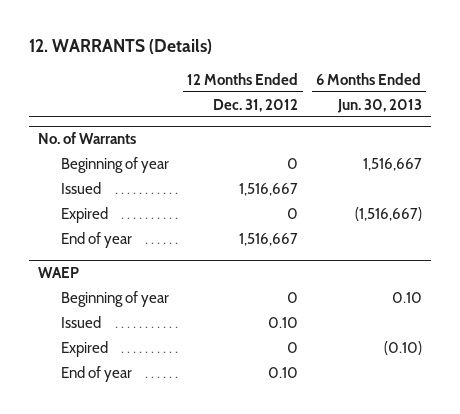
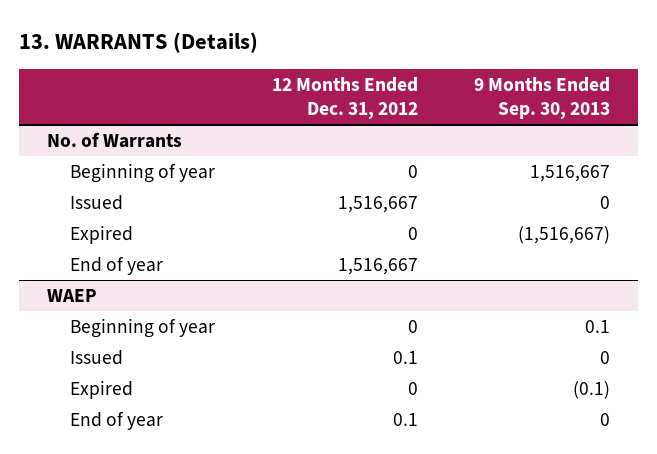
- 12. WARRANTS (Details)
+ 13. WARRANTS (Details)
- | 12 Months Ended Dec. 31, 2012 | 6 Months Ended Jun. 30, 2013
+ | 12 Months Ended Dec. 31, 2012 | 9 Months Ended Sep. 30, 2013
@ WAEP
- Issued | 0.10 |
+ Issued | 0.1 | 0
- End of year | 0.10 |
+ End of year | 0.1 | 0

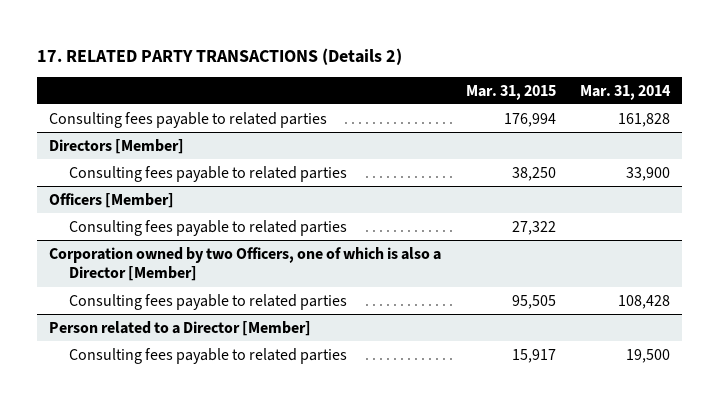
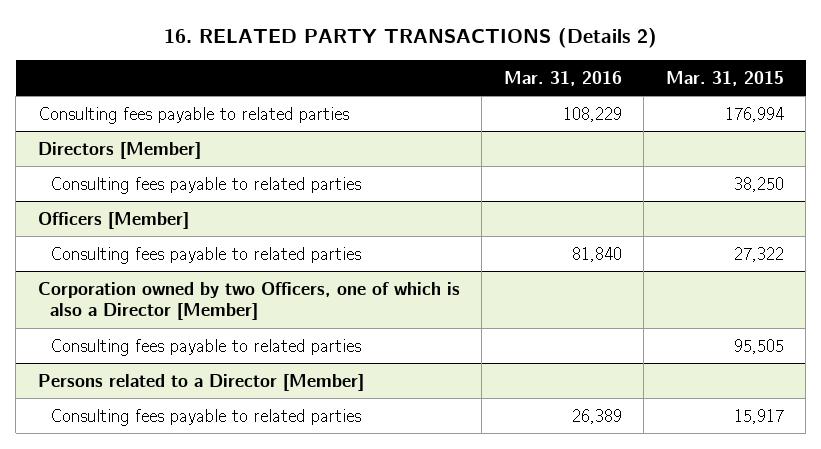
- 17. RELATED PARTY TRANSACTIONS (Details 2)
+ 16. RELATED PARTY TRANSACTIONS (Details 2)
- | Mar. 31, 2015 | Mar. 31, 2014
+ | Mar. 31, 2016 | Mar. 31, 2015
- Person related to a Director [Member]
+ Persons related to a Director [Member]

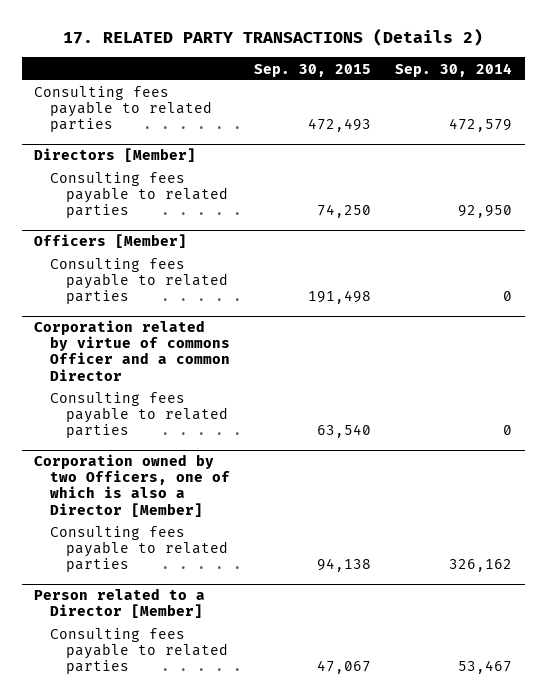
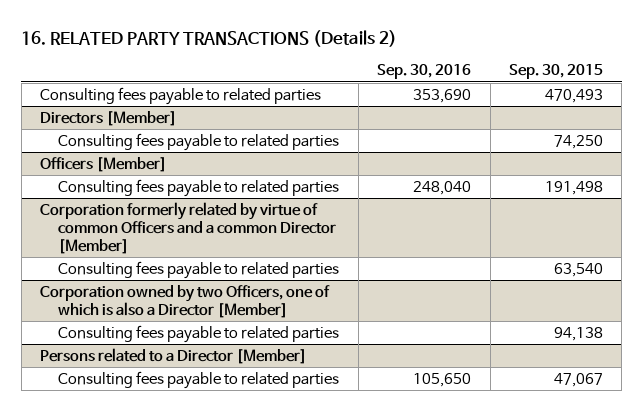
- 17. RELATED PARTY TRANSACTIONS (Details 2)
+ 16. RELATED PARTY TRANSACTIONS (Details 2)
- | Sep. 30, 2015 | Sep. 30, 2014
+ | Sep. 30, 2016 | Sep. 30, 2015
- Consulting fees payable to related parties | 472,493 | 472,579
+ Consulting fees payable to related parties | 353,690 | 470,493
- Corporation related by virtue of commons Officer and a common Director
+ Corporation formerly related by virtue of common Officers and a common Director [Member]
- Person related to a Director [Member]
+ Persons related to a Director [Member]

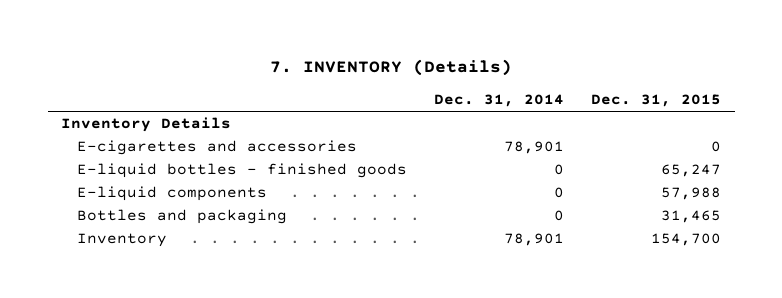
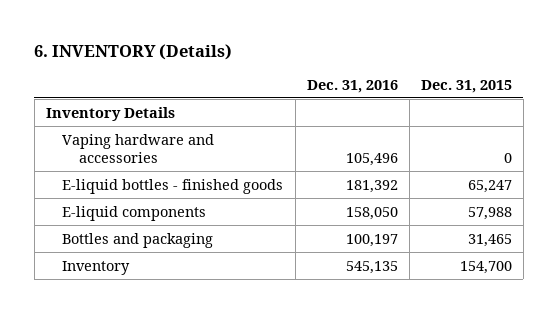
- 7. INVENTORY (Details)
+ 6. INVENTORY (Details)
- | Dec. 31, 2014 | Dec. 31, 2015
+ | Dec. 31, 2016 | Dec. 31, 2015
- E-cigarettes and accessories | 78,901 | 0
+ Vaping hardware and accessories | 105,496 | 0

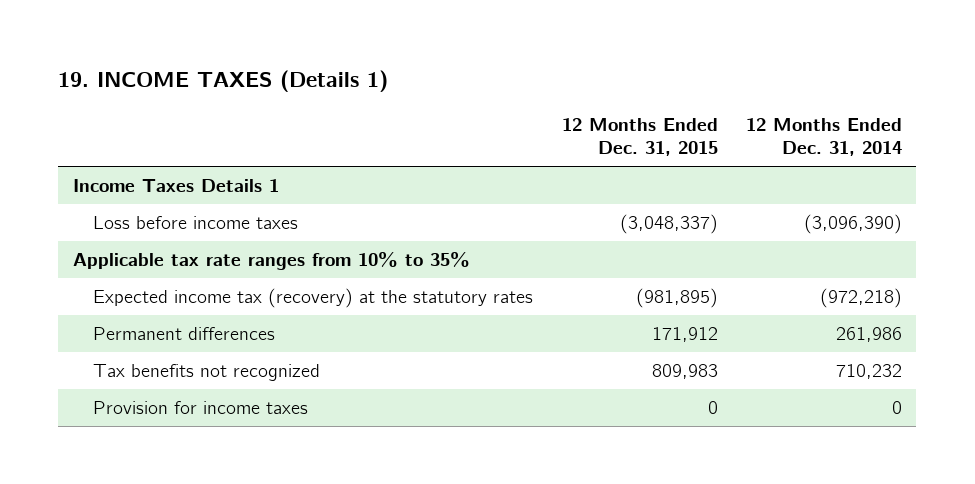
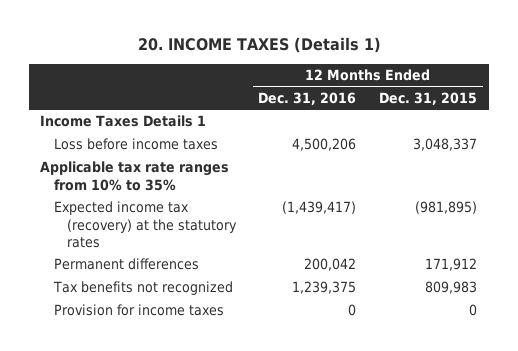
- 19. INCOME TAXES (Details 1)
+ 20. INCOME TAXES (Details 1)
- | 12 Months Ended Dec. 31, 2015 | 12 Months Ended Dec. 31, 2014
+ | 12 Months Ended Dec. 31, 2016 | 12 Months Ended Dec. 31, 2015
- Loss before income taxes | (3,048,337) | (3,096,390)
+ Loss before income taxes | 4,500,206 | 3,048,337

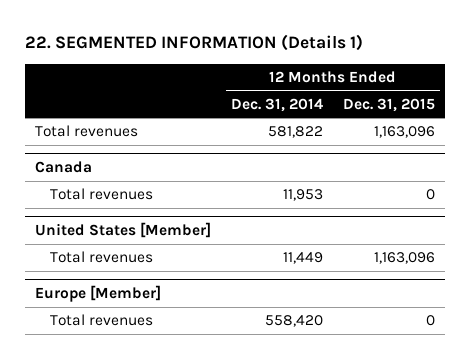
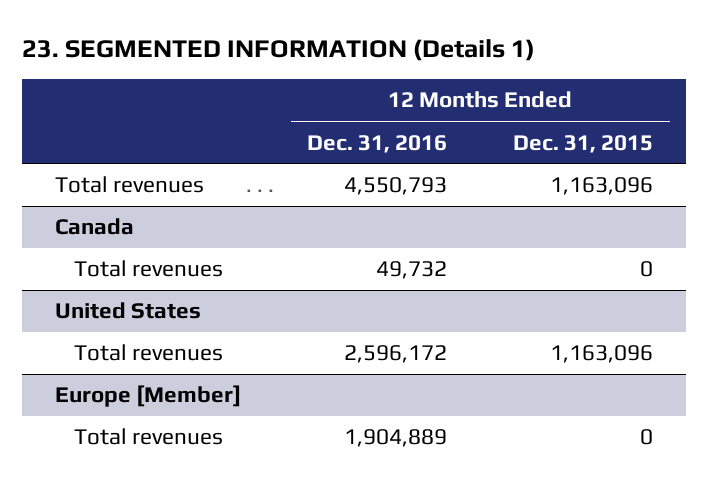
- 22. SEGMENTED INFORMATION (Details 1)
+ 23. SEGMENTED INFORMATION (Details 1)
- | 12 Months Ended Dec. 31, 2014 | 12 Months Ended Dec. 31, 2015
+ | 12 Months Ended Dec. 31, 2016 | 12 Months Ended Dec. 31, 2015
- United States [Member]
+ United States

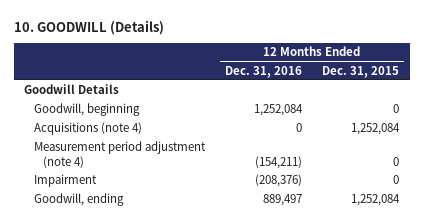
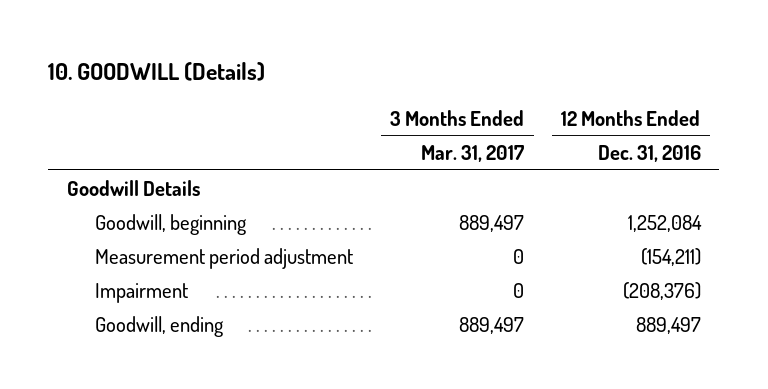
- | 12 Months Ended Dec. 31, 2016 | 12 Months Ended Dec. 31, 2015
+ | 3 Months Ended Mar. 31, 2017 | 12 Months Ended Dec. 31, 2016
- Acquisitions (note 4) | 0 | 1,252,084
- Measurement period adjustment (note 4) | (154,211) | 0
+ Measurement period adjustment | 0 | (154,211)

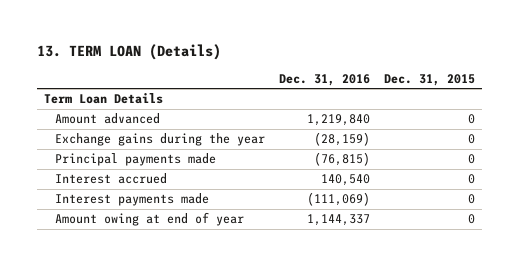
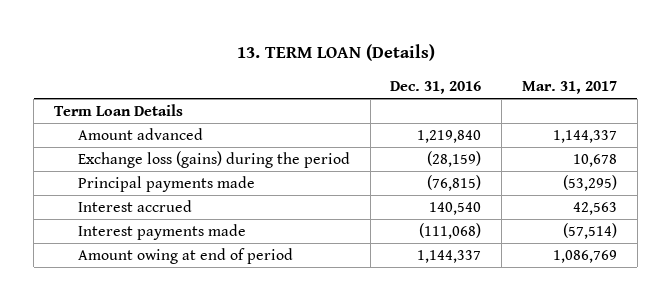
- | Dec. 31, 2016 | Dec. 31, 2015
+ | Dec. 31, 2016 | Mar. 31, 2017
- Exchange gains during the year | (28,159) | 0
+ Exchange loss (gains) during the period | (28,159) | 10,678
- Interest payments made | (111,069) | 0
- Amount owing at end of year | 1,144,337 | 0
+ Interest payments made | (111,068) | (57,514)
+ Amount owing at end of period | 1,144,337 | 1,086,769

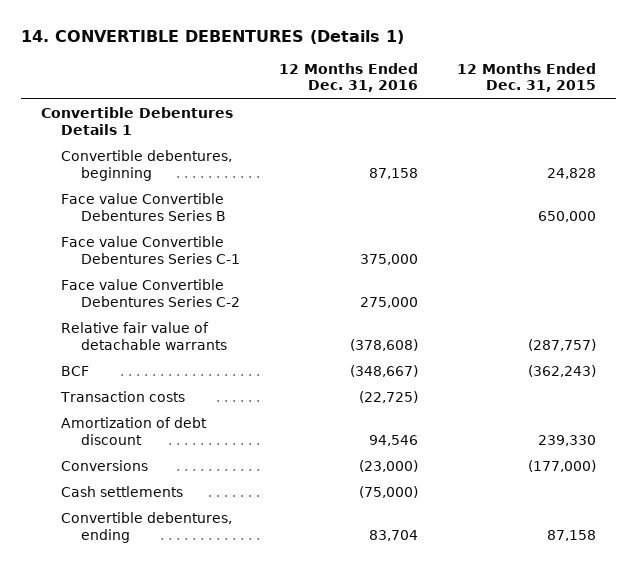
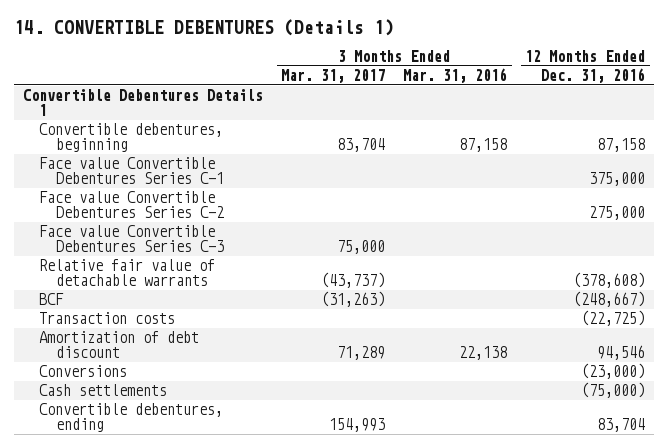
- | 12 Months Ended Dec. 31, 2016 | 12 Months Ended Dec. 31, 2015
+ | 3 Months Ended Mar. 31, 2017 | 3 Months Ended Mar. 31, 2016 | 12 Months Ended Dec. 31, 2016
- Face value Convertible Debentures Series B | | 650,000
+ Face value Convertible Debentures Series C-3 | 75,000 | |
- BCF | (348,667) | (362,243)
+ BCF | (31,263) | | (248,667)

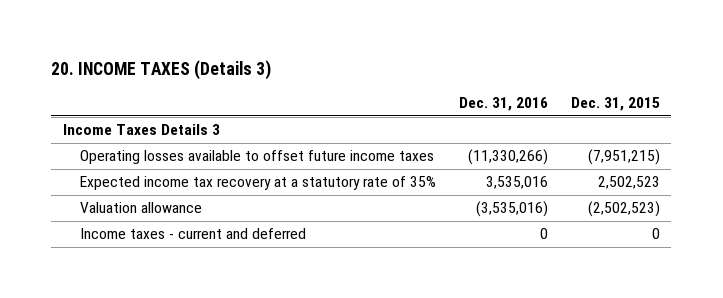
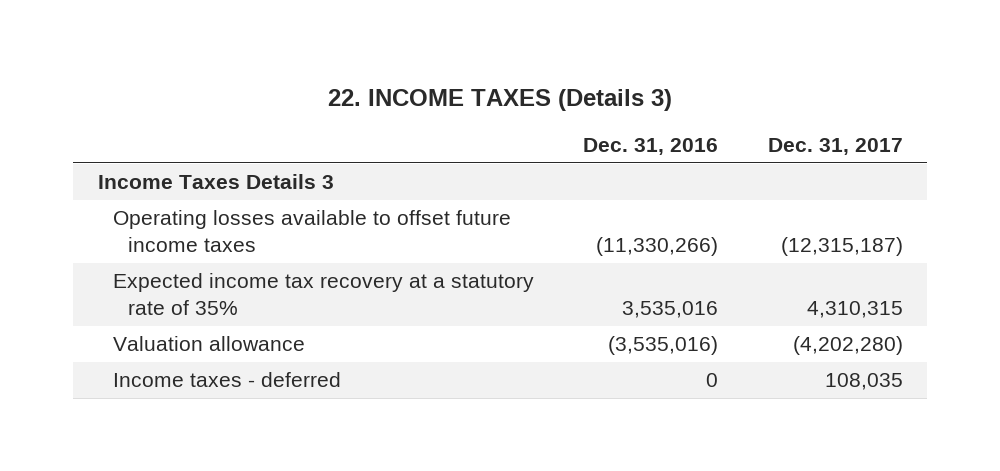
- 20. INCOME TAXES (Details 3)
+ 22. INCOME TAXES (Details 3)
- | Dec. 31, 2016 | Dec. 31, 2015
+ | Dec. 31, 2016 | Dec. 31, 2017
- Income taxes - current and deferred | 0 | 0
+ Income taxes - deferred | 0 | 108,035

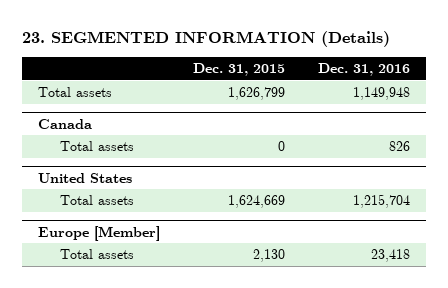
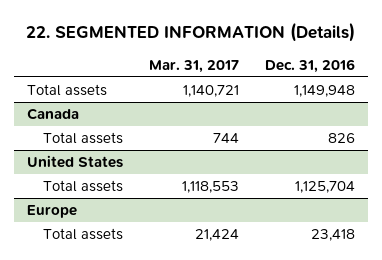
- 23. SEGMENTED INFORMATION (Details)
+ 22. SEGMENTED INFORMATION (Details)
- | Dec. 31, 2015 | Dec. 31, 2016
+ | Mar. 31, 2017 | Dec. 31, 2016
@ United States
- Total assets | 1,624,669 | 1,215,704
- Europe [Member]
@ United States
+ Total assets | 1,118,553 | 1,125,704
+ Europe

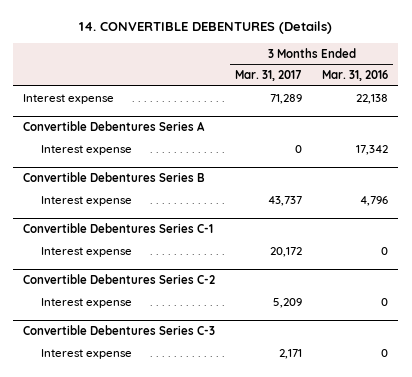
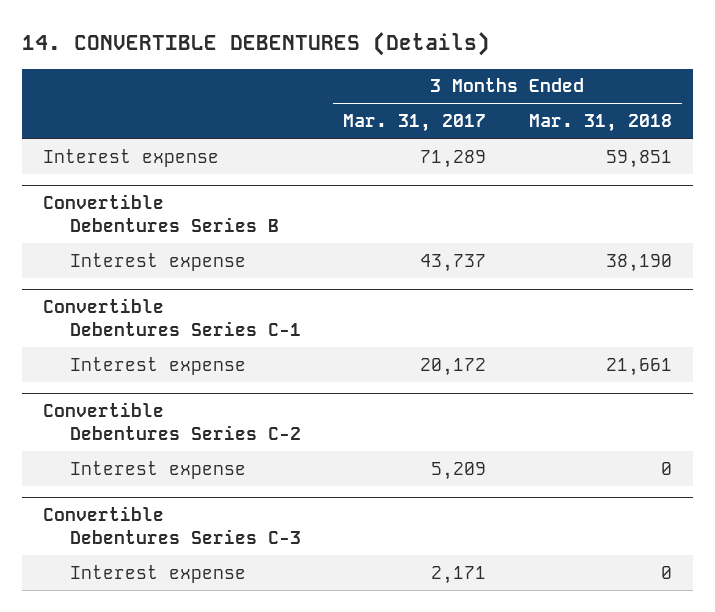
- | 3 Months Ended Mar. 31, 2017 | 3 Months Ended Mar. 31, 2016
+ | 3 Months Ended Mar. 31, 2017 | 3 Months Ended Mar. 31, 2018
- Convertible Debentures Series A
- Interest expense | 0 | 17,342

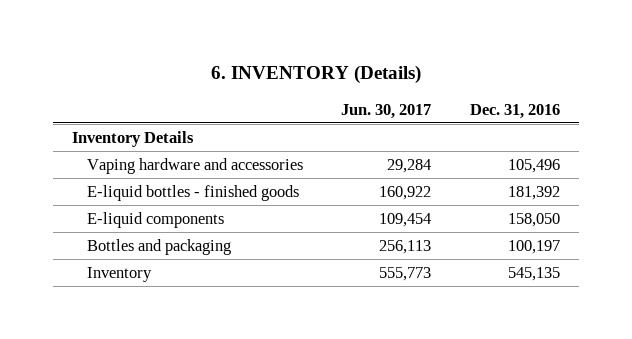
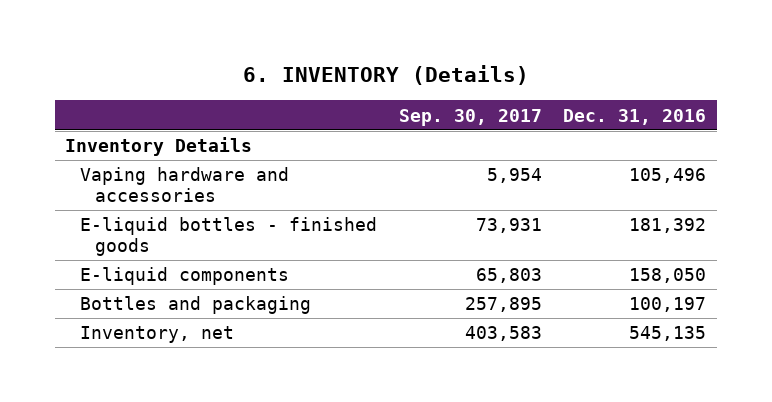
- | Jun. 30, 2017 | Dec. 31, 2016
+ | Sep. 30, 2017 | Dec. 31, 2016
- Inventory | 555,773 | 545,135
+ Inventory, net | 403,583 | 545,135

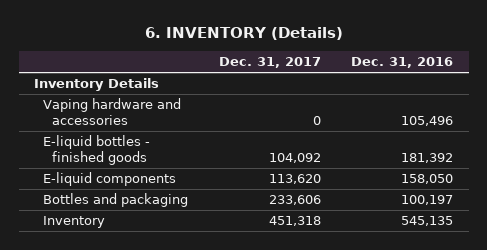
- | Sep. 30, 2017 | Dec. 31, 2016
+ | Dec. 31, 2017 | Dec. 31, 2016
- Inventory, net | 403,583 | 545,135
+ Inventory | 451,318 | 545,135

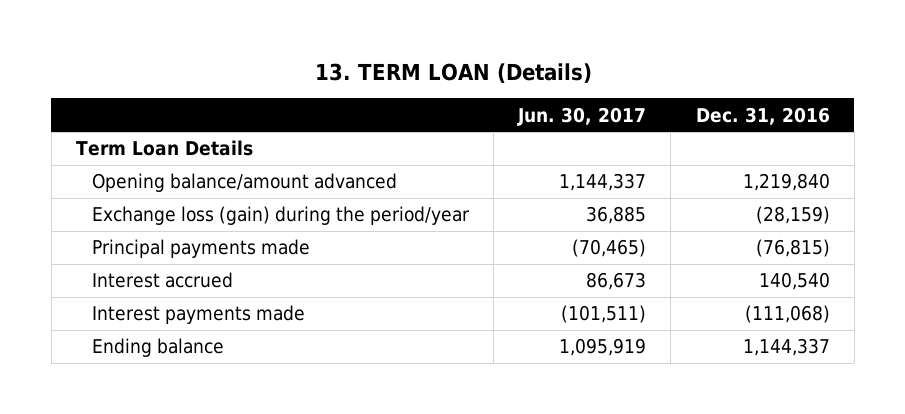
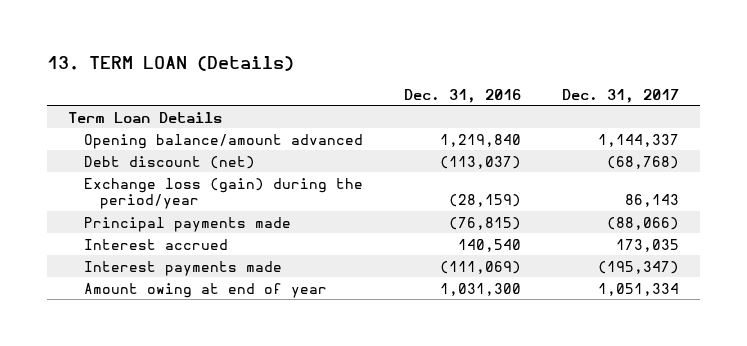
- | Jun. 30, 2017 | Dec. 31, 2016
+ | Dec. 31, 2016 | Dec. 31, 2017
+ Debt discount (net) | (113,037) | (68,768)
- Interest payments made | (101,511) | (111,068)
- Ending balance | 1,095,919 | 1,144,337
+ Interest payments made | (111,069) | (195,347)
+ Amount owing at end of year | 1,031,300 | 1,051,334

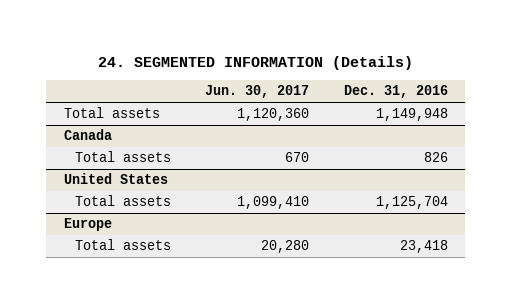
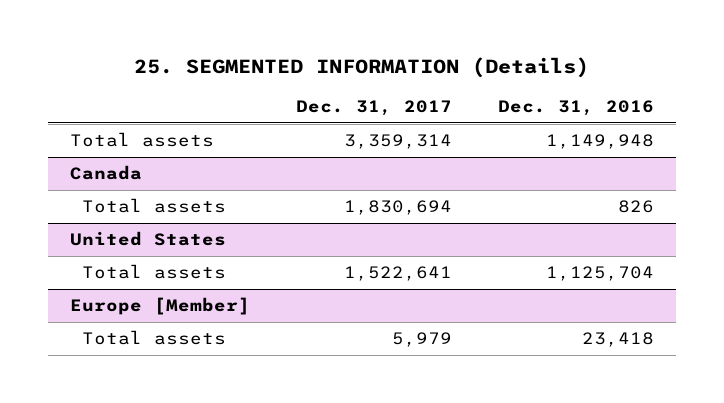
- 24. SEGMENTED INFORMATION (Details)
+ 25. SEGMENTED INFORMATION (Details)
- | Jun. 30, 2017 | Dec. 31, 2016
+ | Dec. 31, 2017 | Dec. 31, 2016
- Europe
+ Europe [Member]

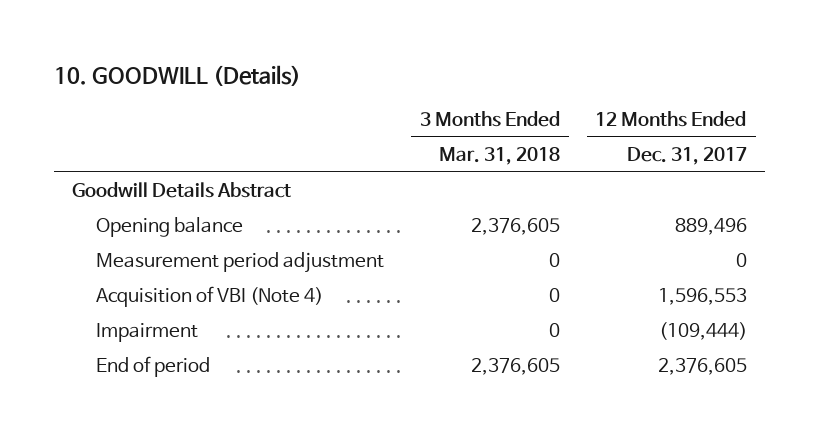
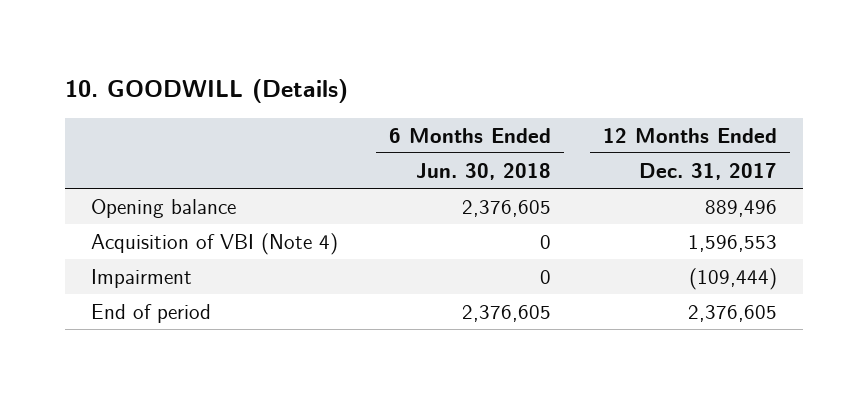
- | 3 Months Ended Mar. 31, 2018 | 12 Months Ended Dec. 31, 2017
+ | 6 Months Ended Jun. 30, 2018 | 12 Months Ended Dec. 31, 2017
- Goodwill Details Abstract
- Measurement period adjustment | 0 | 0

